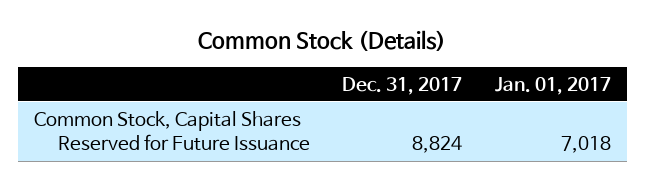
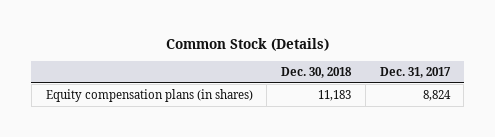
- | Dec. 31, 2017 | Jan. 01, 2017
+ | Dec. 30, 2018 | Dec. 31, 2017
- Common Stock, Capital Shares Reserved for Future Issuance | 8,824 | 7,018
+ Equity compensation plans (in shares) | 11,183 | 8,824

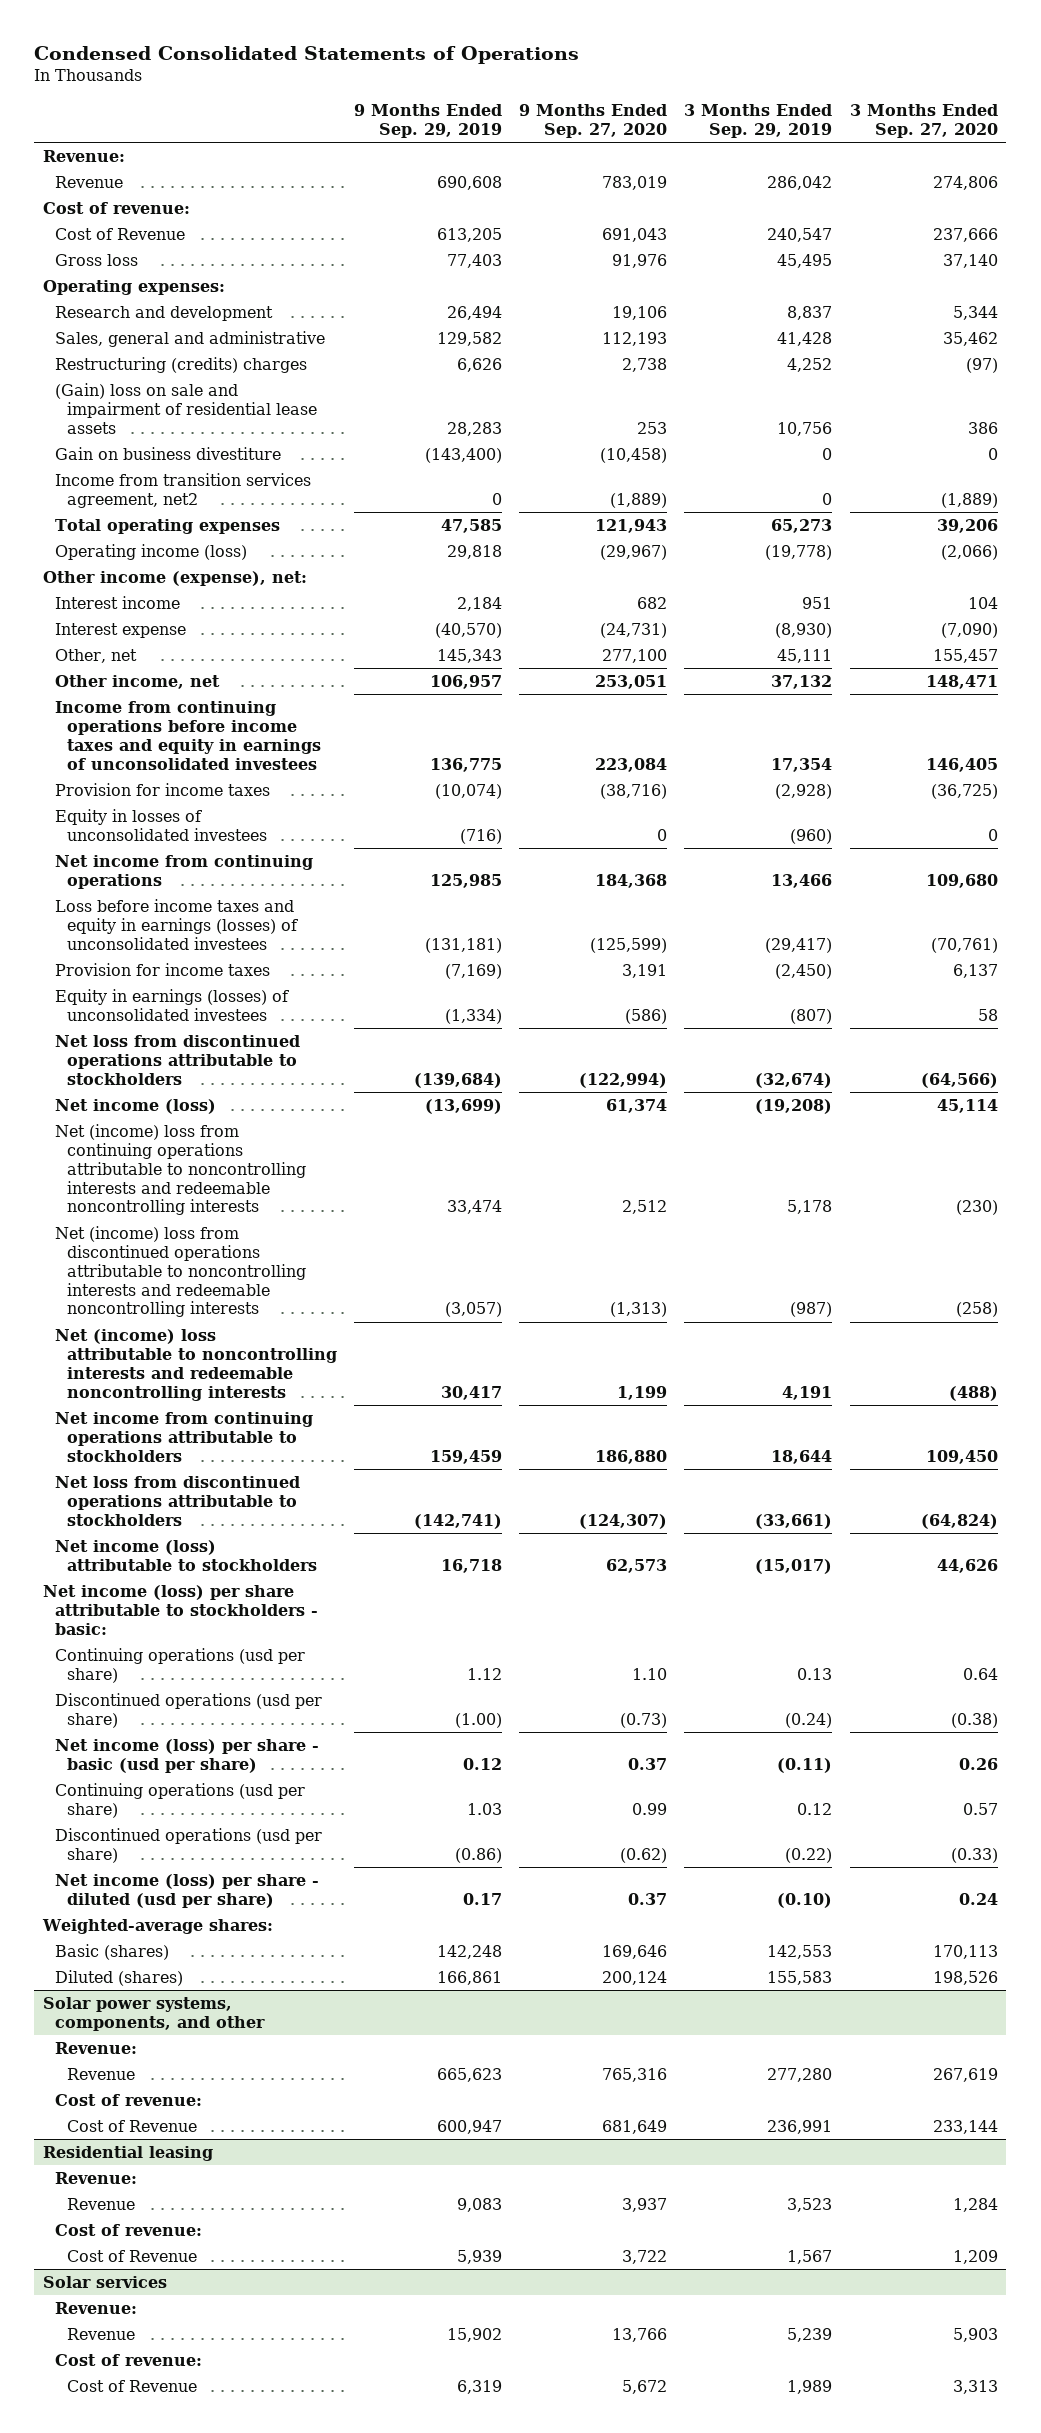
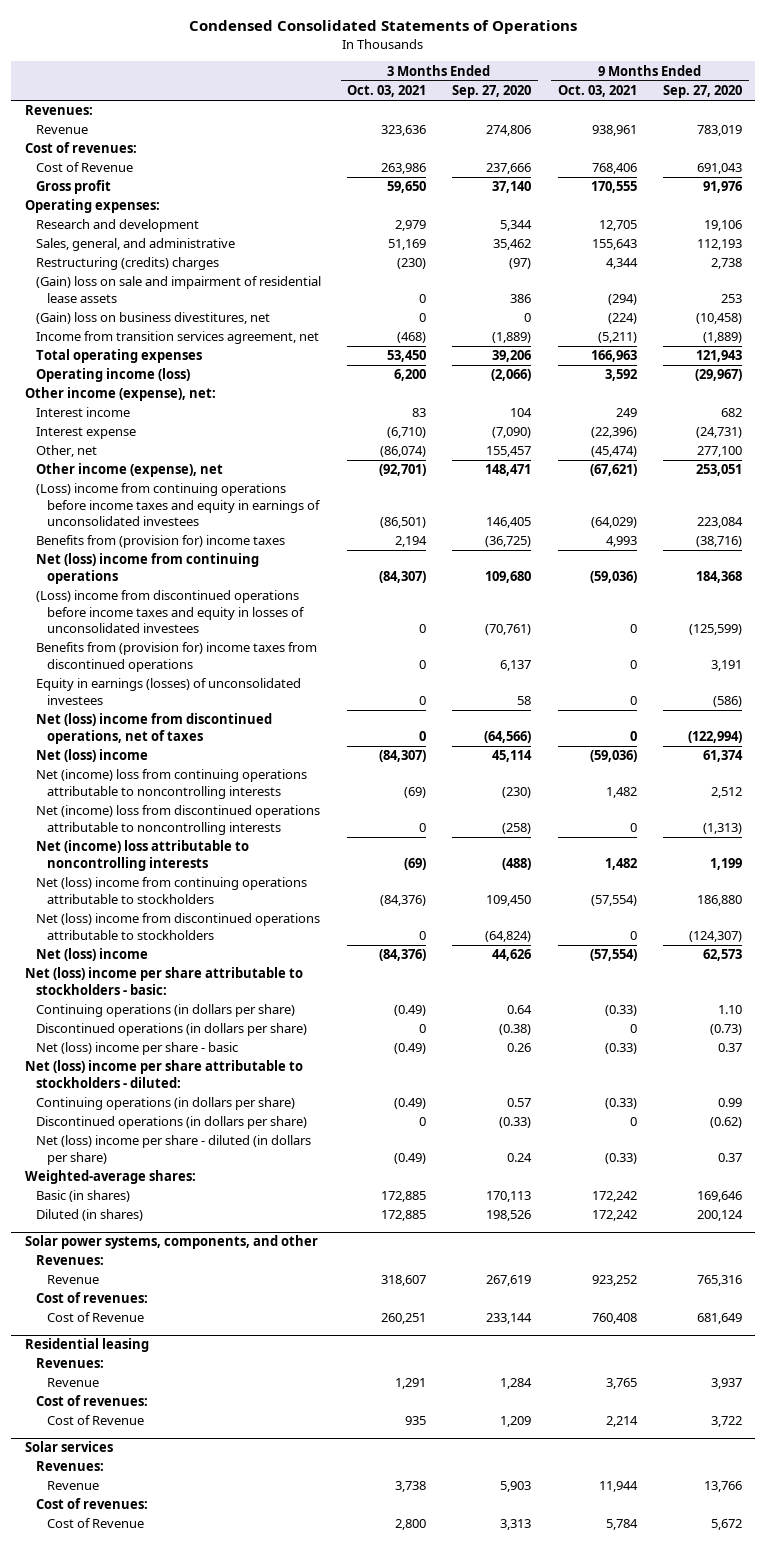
- | 9 Months Ended Sep. 29, 2019 | 9 Months Ended Sep. 27, 2020 | 3 Months Ended Sep. 29, 2019 | 3 Months Ended Sep. 27, 2020
+ | 3 Months Ended Oct. 03, 2021 | 3 Months Ended Sep. 27, 2020 | 9 Months Ended Oct. 03, 2021 | 9 Months Ended Sep. 27, 2020
- Revenue:
+ Revenues:
- Cost of revenue:
+ Cost of revenues:
- Gross loss | 77,403 | 91,976 | 45,495 | 37,140
+ Gross profit | 59,650 | 37,140 | 170,555 | 91,976
- Sales, general and administrative | 129,582 | 112,193 | 41,428 | 35,462
+ Sales, general, and administrative | 51,169 | 35,462 | 155,643 | 112,193
- Gain on business divestiture | (143,400) | (10,458) | 0 | 0
- Income from transition services agreement, net2 | 0 | (1,889) | 0 | (1,889)
+ (Gain) loss on business divestitures, net | 0 | 0 | (224) | (10,458)
+ Income from transition services agreement, net | (468) | (1,889) | (5,211) | (1,889)
- Other income, net | 106,957 | 253,051 | 37,132 | 148,471
- Income from continuing operations before income taxes and equity in earnings of unconsolidated investees | 136,775 | 223,084 | 17,354 | 146,405
- Provision for income taxes | (10,074) | (38,716) | (2,928) | (36,725)
- Equity in losses of unconsolidated investees | (716) | 0 | (960) | 0
- Net income from continuing operations | 125,985 | 184,368 | 13,466 | 109,680
- Loss before income taxes and equity in earnings (losses) of unconsolidated investees | (131,181) | (125,599) | (29,417) | (70,761)
- Provision for income taxes | (7,169) | 3,191 | (2,450) | 6,137
+ Other income (expense), net | (92,701) | 148,471 | (67,621) | 253,051
+ (Loss) income from continuing operations before income taxes and equity in earnings of unconsolidated investees | (86,501) | 146,405 | (64,029) | 223,084
+ Benefits from (provision for) income taxes | 2,194 | (36,725) | 4,993 | (38,716)
+ Net (loss) income from continuing operations | (84,307) | 109,680 | (59,036) | 184,368
+ (Loss) income from discontinued operations before income taxes and equity in losses of unconsolidated investees | 0 | (70,761) | 0 | (125,599)
+ Benefits from (provision for) income taxes from discontinued operations | 0 | 6,137 | 0 | 3,191
- Net loss from discontinued operations attributable to stockholders | (139,684) | (122,994) | (32,674) | (64,566)
- Net income (loss) | (13,699) | 61,374 | (19,208) | 45,114
- Net (income) loss from continuing operations attributable to noncontrolling interests and redeemable noncontrolling interests | 33,474 | 2,512 | 5,178 | (230)
- Net (income) loss from discontinued operations attributable to noncontrolling interests and redeemable noncontrolling interests | (3,057) | (1,313) | (987) | (258)
- Net (income) loss attributable to noncontrolling interests and redeemable noncontrolling interests | 30,417 | 1,199 | 4,191 | (488)
- Net income from continuing operations attributable to stockholders | 159,459 | 186,880 | 18,644 | 109,450
- Net loss from discontinued operations attributable to stockholders | (142,741) | (124,307) | (33,661) | (64,824)
- Net income (loss) attributable to stockholders | 16,718 | 62,573 | (15,017) | 44,626
- Net income (loss) per share attributable to stockholders - basic:
- Continuing operations (usd per share) | 1.12 | 1.10 | 0.13 | 0.64
- Discontinued operations (usd per share) | (1.00) | (0.73) | (0.24) | (0.38)
- Net income (loss) per share - basic (usd per share) | 0.12 | 0.37 | (0.11) | 0.26
- Continuing operations (usd per share) | 1.03 | 0.99 | 0.12 | 0.57
- Discontinued operations (usd per share) | (0.86) | (0.62) | (0.22) | (0.33)
- Net income (loss) per share - diluted (usd per share) | 0.17 | 0.37 | (0.10) | 0.24
+ Net (loss) income from discontinued operations, net of taxes | 0 | (64,566) | 0 | (122,994)
+ Net (loss) income | (84,307) | 45,114 | (59,036) | 61,374
+ Net (income) loss from continuing operations attributable to noncontrolling interests | (69) | (230) | 1,482 | 2,512
+ Net (income) loss from discontinued operations attributable to noncontrolling interests | 0 | (258) | 0 | (1,313)
+ Net (income) loss attributable to noncontrolling interests | (69) | (488) | 1,482 | 1,199
+ Net (loss) income from continuing operations attributable to stockholders | (84,376) | 109,450 | (57,554) | 186,880
+ Net (loss) income from discontinued operations attributable to stockholders | 0 | (64,824) | 0 | (124,307)
+ Net (loss) income | (84,376) | 44,626 | (57,554) | 62,573
+ Net (loss) income per share attributable to stockholders - basic:
+ Continuing operations (in dollars per share) | (0.49) | 0.64 | (0.33) | 1.10
+ Discontinued operations (in dollars per share) | 0 | (0.38) | 0 | (0.73)
+ Net (loss) income per share - basic | (0.49) | 0.26 | (0.33) | 0.37
+ Net (loss) income per share attributable to stockholders - diluted:
+ Continuing operations (in dollars per share) | (0.49) | 0.57 | (0.33) | 0.99
+ Discontinued operations (in dollars per share) | 0 | (0.33) | 0 | (0.62)
+ Net (loss) income per share - diluted (in dollars per share) | (0.49) | 0.24 | (0.33) | 0.37
- Basic (shares) | 142,248 | 169,646 | 142,553 | 170,113
- Diluted (shares) | 166,861 | 200,124 | 155,583 | 198,526
+ Basic (in shares) | 172,885 | 170,113 | 172,242 | 169,646
+ Diluted (in shares) | 172,885 | 198,526 | 172,242 | 200,124
@ Solar power systems, components, and other
- Revenue:
+ Revenues:
- Cost of revenue:
+ Cost of revenues:
@ Residential leasing
- Revenue:
+ Revenues:
- Cost of revenue:
+ Cost of revenues:
@ Solar services
- Revenue:
+ Revenues:
- Cost of revenue:
+ Cost of revenues:

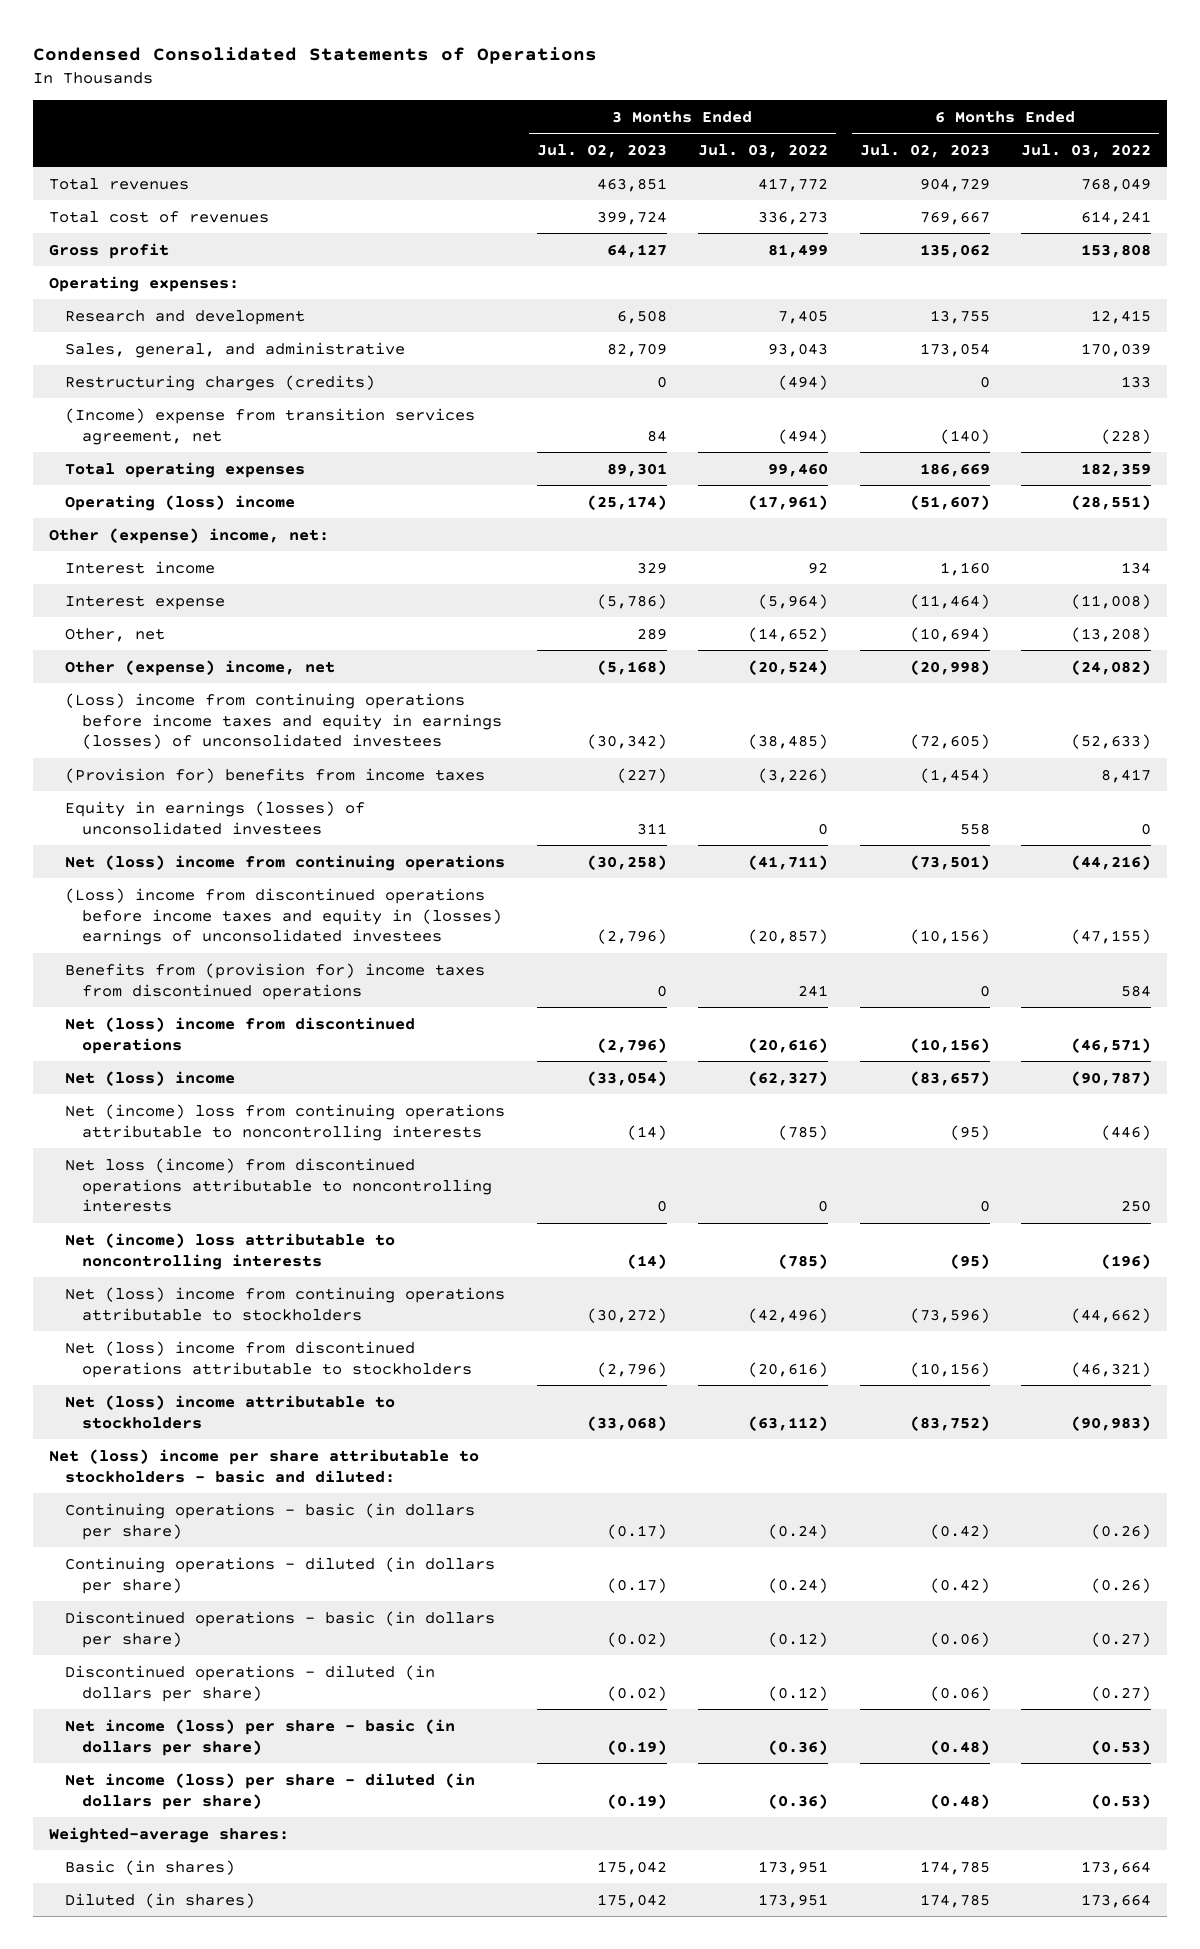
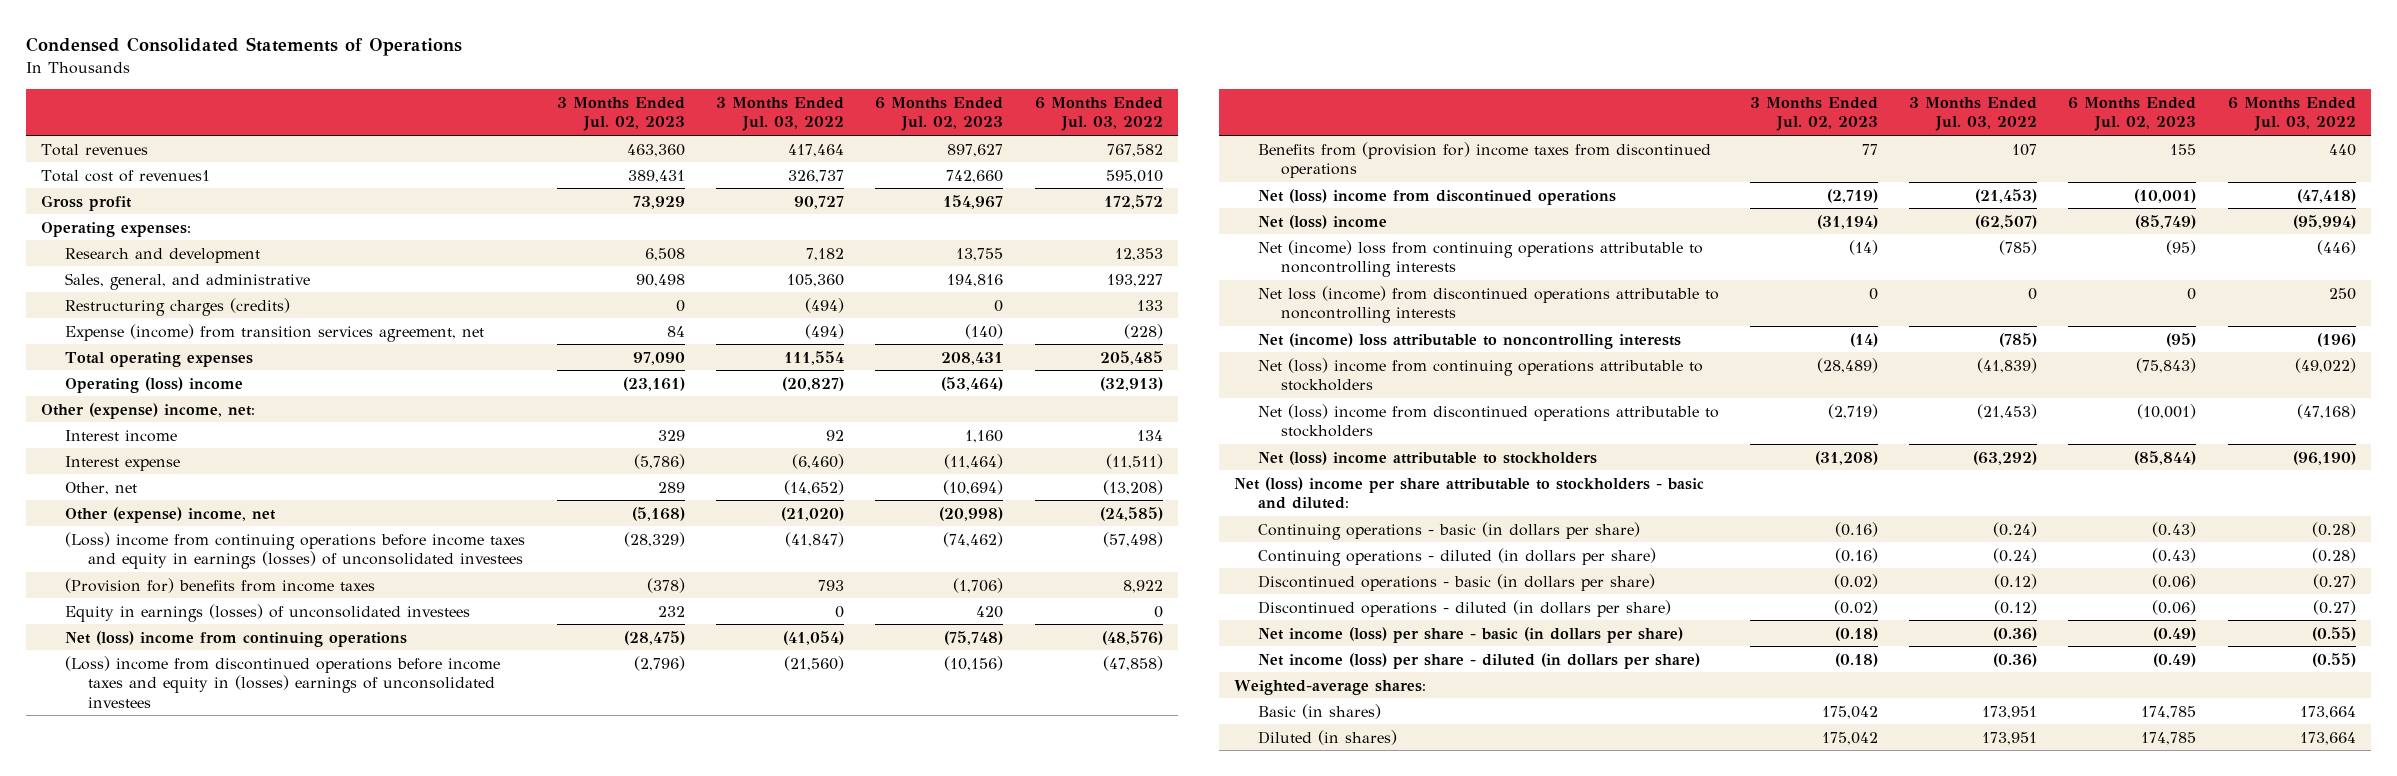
- Total revenues | 463,851 | 417,772 | 904,729 | 768,049
- Total cost of revenues | 399,724 | 336,273 | 769,667 | 614,241
- Gross profit | 64,127 | 81,499 | 135,062 | 153,808
+ Total revenues | 463,360 | 417,464 | 897,627 | 767,582
+ Total cost of revenues1 | 389,431 | 326,737 | 742,660 | 595,010
+ Gross profit | 73,929 | 90,727 | 154,967 | 172,572
- Research and development | 6,508 | 7,405 | 13,755 | 12,415
- Sales, general, and administrative | 82,709 | 93,043 | 173,054 | 170,039
+ Research and development | 6,508 | 7,182 | 13,755 | 12,353
+ Sales, general, and administrative | 90,498 | 105,360 | 194,816 | 193,227
- (Income) expense from transition services agreement, net | 84 | (494) | (140) | (228)
- Total operating expenses | 89,301 | 99,460 | 186,669 | 182,359
- Operating (loss) income | (25,174) | (17,961) | (51,607) | (28,551)
+ Expense (income) from transition services agreement, net | 84 | (494) | (140) | (228)
+ Total operating expenses | 97,090 | 111,554 | 208,431 | 205,485
+ Operating (loss) income | (23,161) | (20,827) | (53,464) | (32,913)
- Interest expense | (5,786) | (5,964) | (11,464) | (11,008)
+ Interest expense | (5,786) | (6,460) | (11,464) | (11,511)
- Other (expense) income, net | (5,168) | (20,524) | (20,998) | (24,082)
- (Loss) income from continuing operations before income taxes and equity in earnings (losses) of unconsolidated investees | (30,342) | (38,485) | (72,605) | (52,633)
- (Provision for) benefits from income taxes | (227) | (3,226) | (1,454) | 8,417
- Equity in earnings (losses) of unconsolidated investees | 311 | 0 | 558 | 0
- Net (loss) income from continuing operations | (30,258) | (41,711) | (73,501) | (44,216)
- (Loss) income from discontinued operations before income taxes and equity in (losses) earnings of unconsolidated investees | (2,796) | (20,857) | (10,156) | (47,155)
- Benefits from (provision for) income taxes from discontinued operations | 0 | 241 | 0 | 584
- Net (loss) income from discontinued operations | (2,796) | (20,616) | (10,156) | (46,571)
- Net (loss) income | (33,054) | (62,327) | (83,657) | (90,787)
+ Other (expense) income, net | (5,168) | (21,020) | (20,998) | (24,585)
+ (Loss) income from continuing operations before income taxes and equity in earnings (losses) of unconsolidated investees | (28,329) | (41,847) | (74,462) | (57,498)
+ (Provision for) benefits from income taxes | (378) | 793 | (1,706) | 8,922
+ Equity in earnings (losses) of unconsolidated investees | 232 | 0 | 420 | 0
+ Net (loss) income from continuing operations | (28,475) | (41,054) | (75,748) | (48,576)
+ (Loss) income from discontinued operations before income taxes and equity in (losses) earnings of unconsolidated investees | (2,796) | (21,560) | (10,156) | (47,858)
+ Benefits from (provision for) income taxes from discontinued operations | 77 | 107 | 155 | 440
+ Net (loss) income from discontinued operations | (2,719) | (21,453) | (10,001) | (47,418)
+ Net (loss) income | (31,194) | (62,507) | (85,749) | (95,994)
- Net (loss) income from continuing operations attributable to stockholders | (30,272) | (42,496) | (73,596) | (44,662)
- Net (loss) income from discontinued operations attributable to stockholders | (2,796) | (20,616) | (10,156) | (46,321)
- Net (loss) income attributable to stockholders | (33,068) | (63,112) | (83,752) | (90,983)
+ Net (loss) income from continuing operations attributable to stockholders | (28,489) | (41,839) | (75,843) | (49,022)
+ Net (loss) income from discontinued operations attributable to stockholders | (2,719) | (21,453) | (10,001) | (47,168)
+ Net (loss) income attributable to stockholders | (31,208) | (63,292) | (85,844) | (96,190)
- Continuing operations - basic (in dollars per share) | (0.17) | (0.24) | (0.42) | (0.26)
- Continuing operations - diluted (in dollars per share) | (0.17) | (0.24) | (0.42) | (0.26)
+ Continuing operations - basic (in dollars per share) | (0.16) | (0.24) | (0.43) | (0.28)
+ Continuing operations - diluted (in dollars per share) | (0.16) | (0.24) | (0.43) | (0.28)
- Net income (loss) per share - basic (in dollars per share) | (0.19) | (0.36) | (0.48) | (0.53)
- Net income (loss) per share - diluted (in dollars per share) | (0.19) | (0.36) | (0.48) | (0.53)
+ Net income (loss) per share - basic (in dollars per share) | (0.18) | (0.36) | (0.49) | (0.55)
+ Net income (loss) per share - diluted (in dollars per share) | (0.18) | (0.36) | (0.49) | (0.55)

